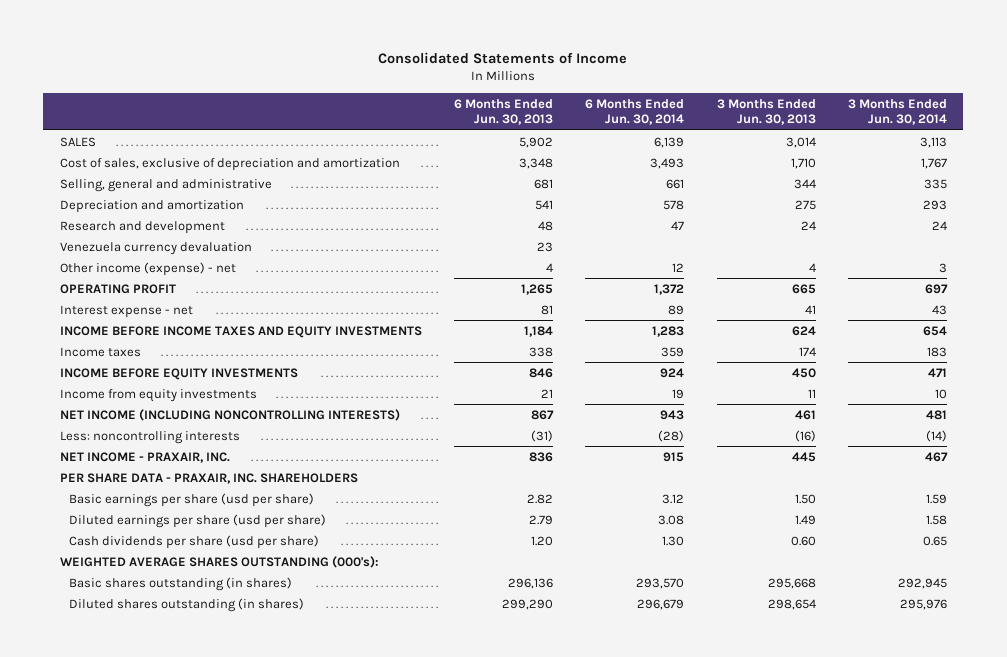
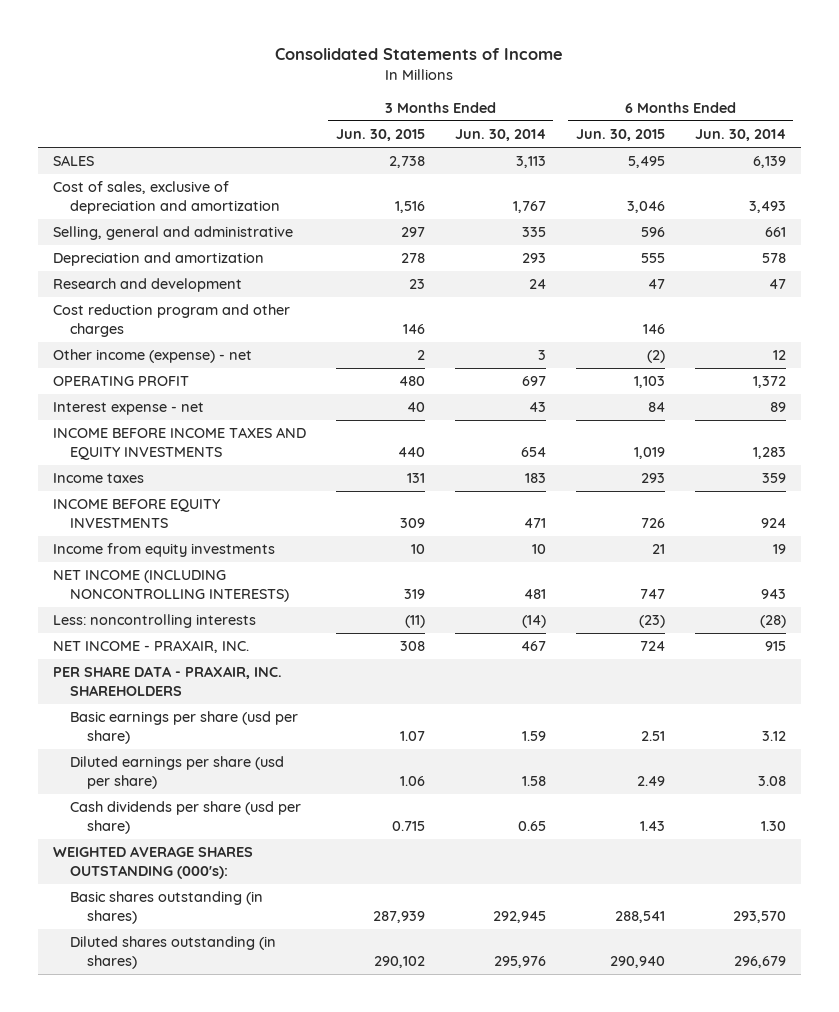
- | 6 Months Ended Jun. 30, 2013 | 6 Months Ended Jun. 30, 2014 | 3 Months Ended Jun. 30, 2013 | 3 Months Ended Jun. 30, 2014
+ | 3 Months Ended Jun. 30, 2015 | 3 Months Ended Jun. 30, 2014 | 6 Months Ended Jun. 30, 2015 | 6 Months Ended Jun. 30, 2014
- Venezuela currency devaluation | 23 | | |
+ Cost reduction program and other charges | 146 | | 146 |

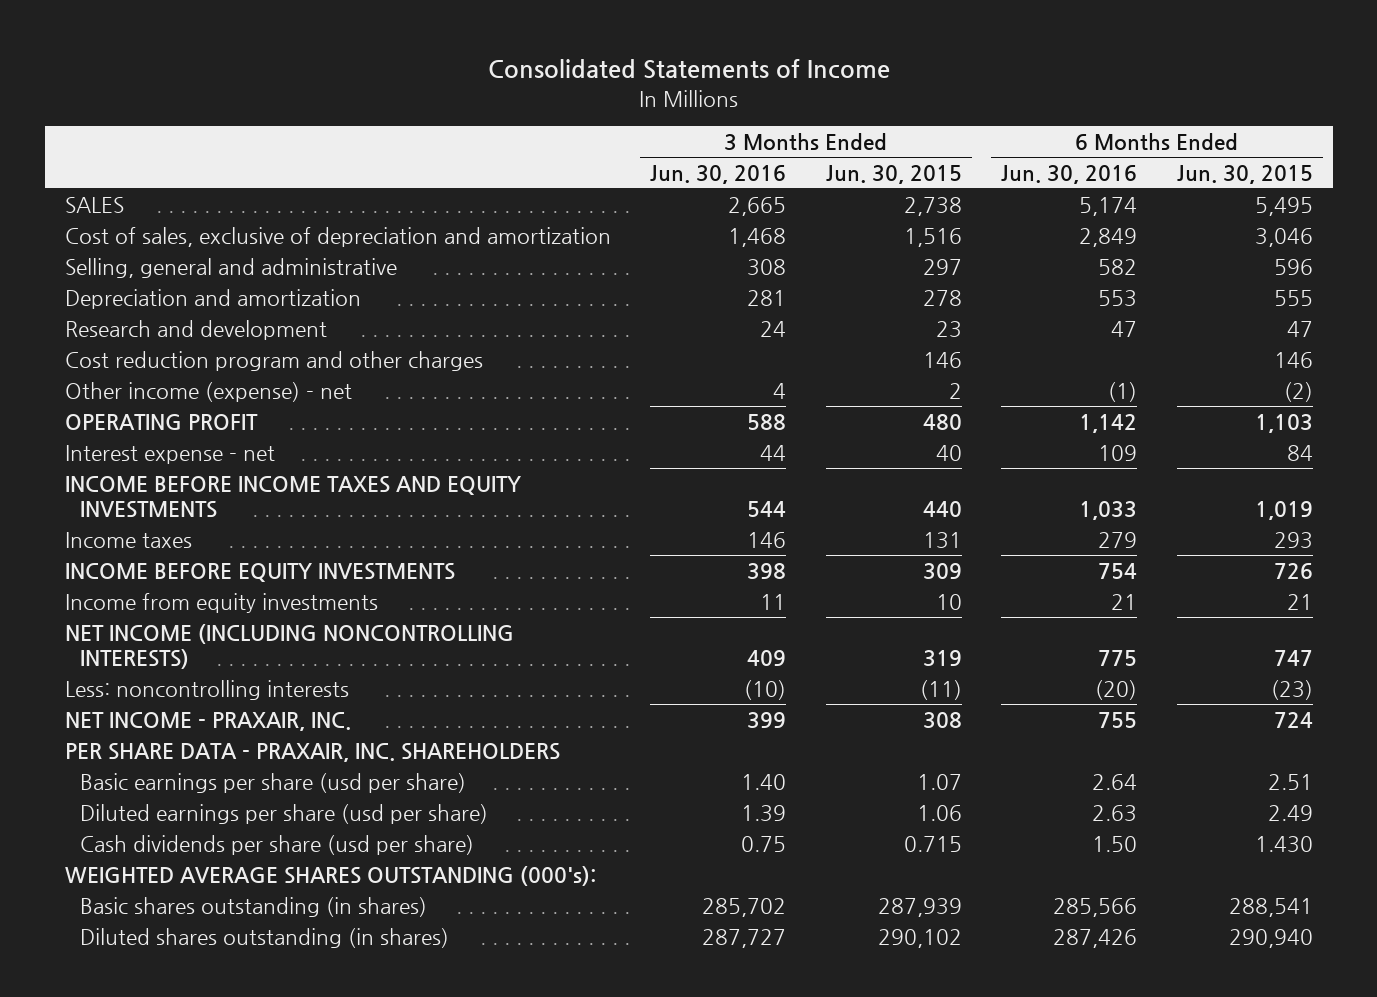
- | 3 Months Ended Jun. 30, 2015 | 3 Months Ended Jun. 30, 2014 | 6 Months Ended Jun. 30, 2015 | 6 Months Ended Jun. 30, 2014
+ | 3 Months Ended Jun. 30, 2016 | 3 Months Ended Jun. 30, 2015 | 6 Months Ended Jun. 30, 2016 | 6 Months Ended Jun. 30, 2015
- Cash dividends per share (usd per share) | 0.715 | 0.65 | 1.43 | 1.30
+ Cash dividends per share (usd per share) | 0.75 | 0.715 | 1.50 | 1.430

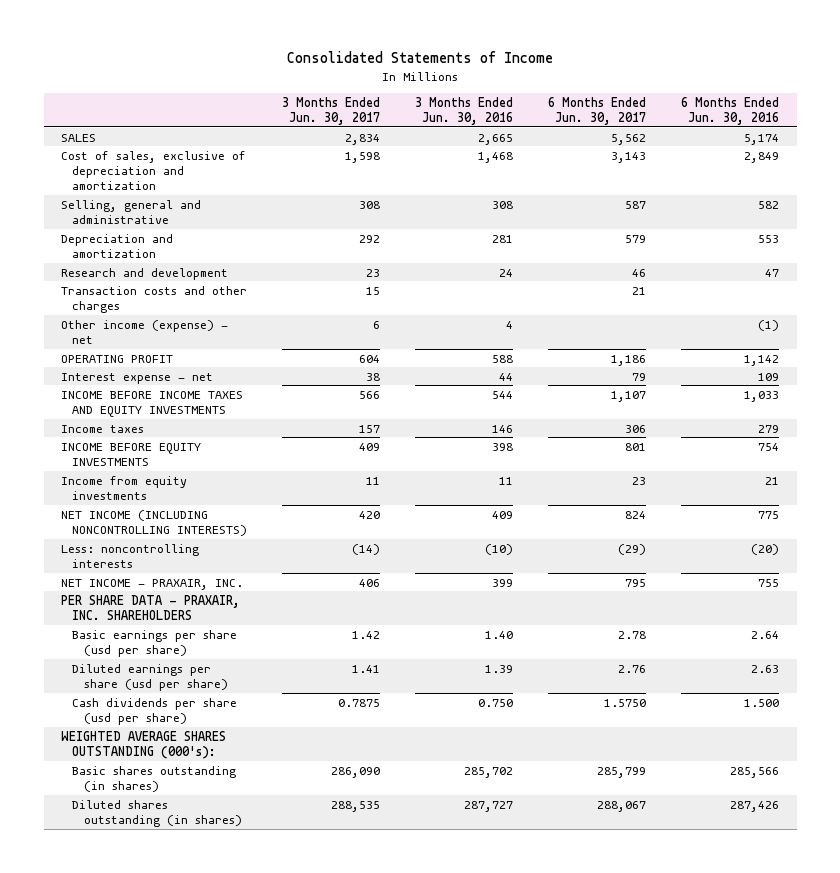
- | 3 Months Ended Jun. 30, 2016 | 3 Months Ended Jun. 30, 2015 | 6 Months Ended Jun. 30, 2016 | 6 Months Ended Jun. 30, 2015
+ | 3 Months Ended Jun. 30, 2017 | 3 Months Ended Jun. 30, 2016 | 6 Months Ended Jun. 30, 2017 | 6 Months Ended Jun. 30, 2016
- Cost reduction program and other charges | | 146 | | 146
+ Transaction costs and other charges | 15 | | 21 |
- Cash dividends per share (usd per share) | 0.75 | 0.715 | 1.50 | 1.430
+ Cash dividends per share (usd per share) | 0.7875 | 0.750 | 1.5750 | 1.500

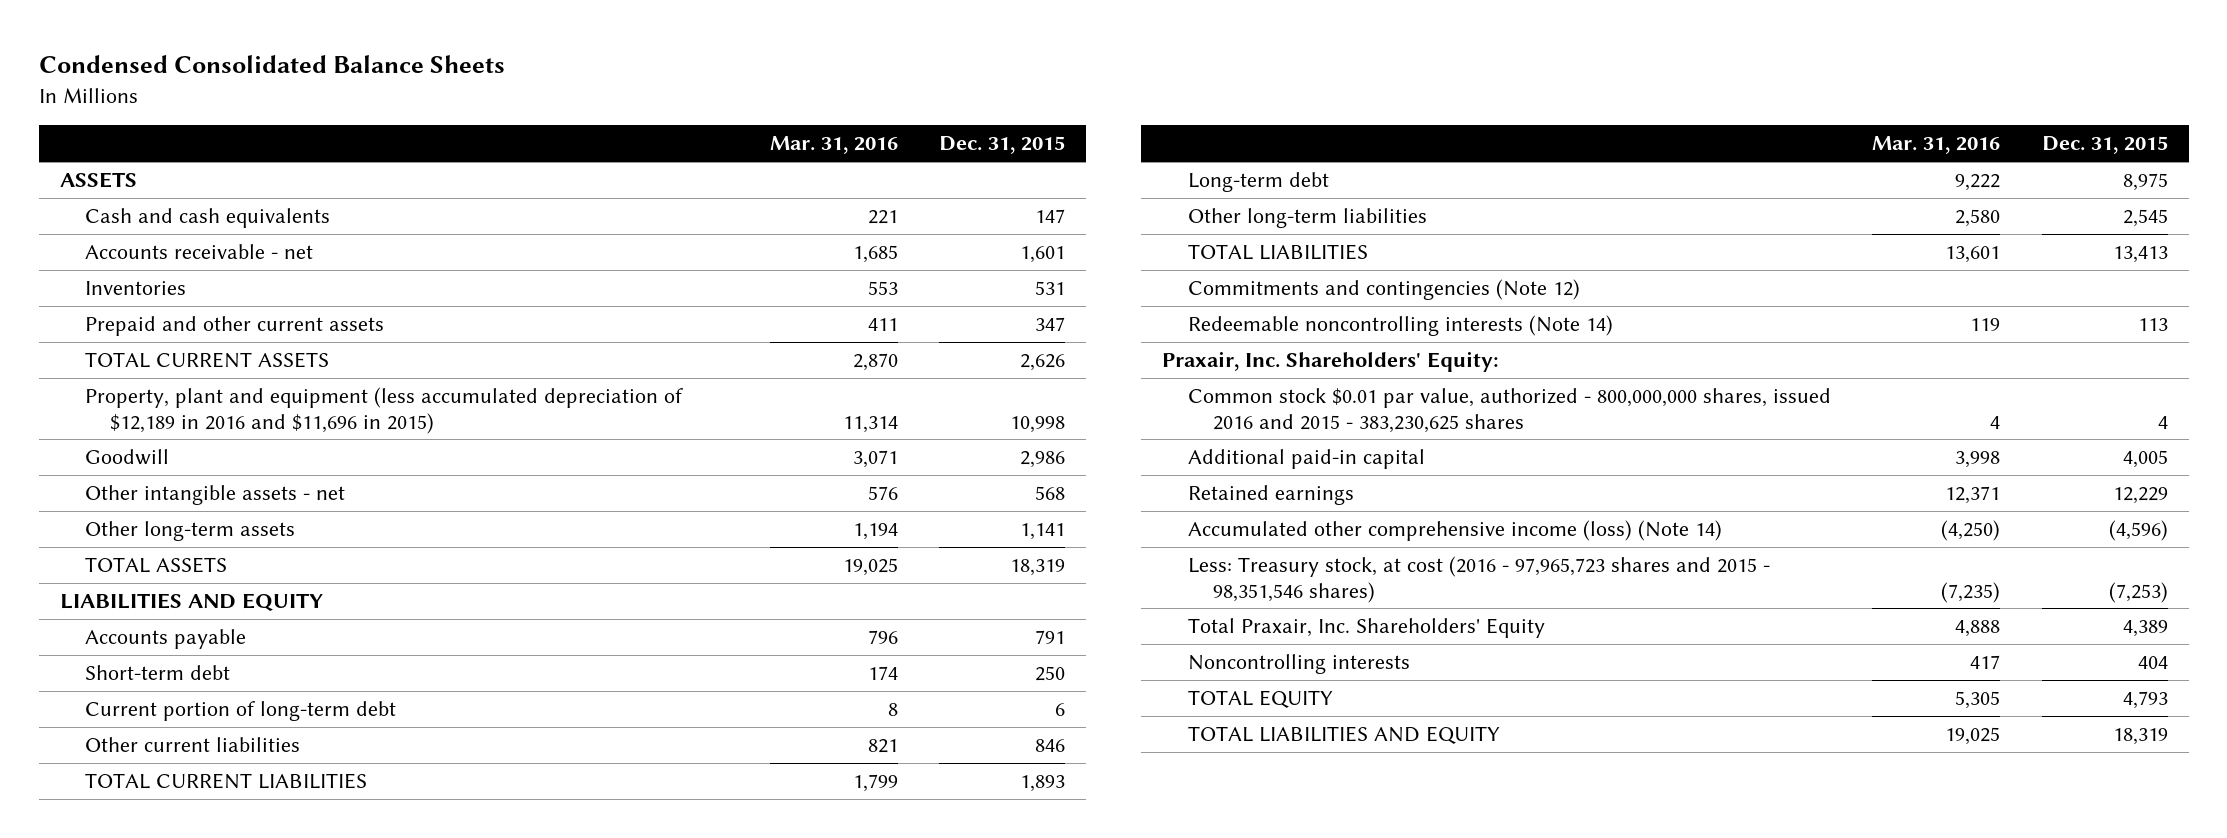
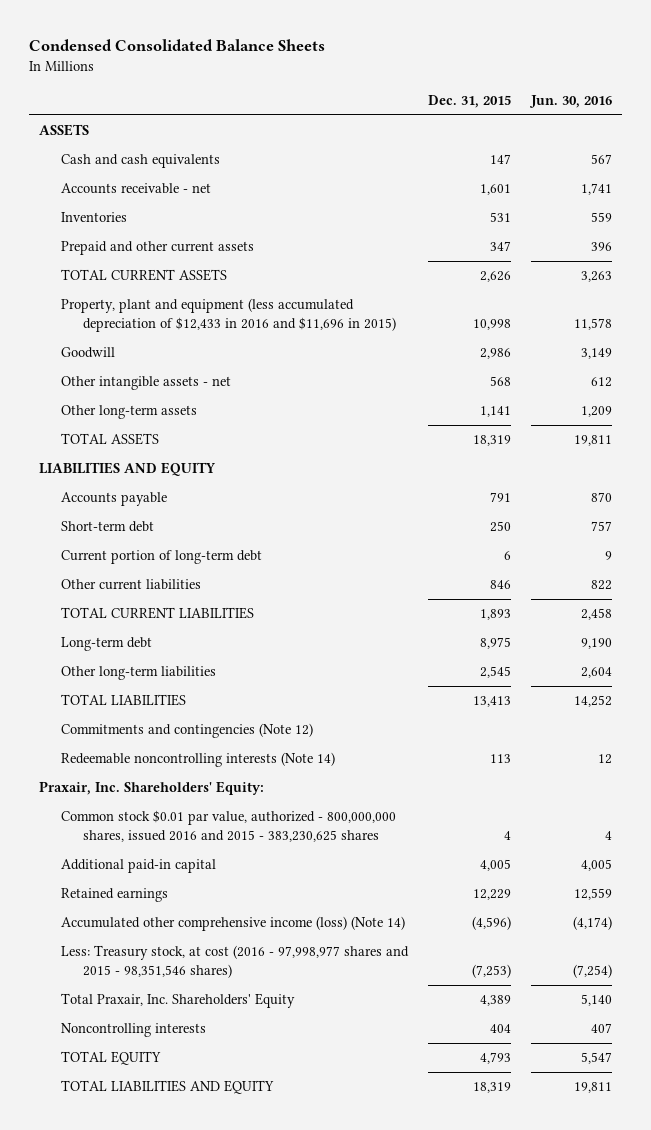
- | Mar. 31, 2016 | Dec. 31, 2015
+ | Dec. 31, 2015 | Jun. 30, 2016
- Property, plant and equipment (less accumulated depreciation of $12,189 in 2016 and $11,696 in 2015) | 11,314 | 10,998
+ Property, plant and equipment (less accumulated depreciation of $12,433 in 2016 and $11,696 in 2015) | 10,998 | 11,578
- Less: Treasury stock, at cost (2016 - 97,965,723 shares and 2015 - 98,351,546 shares) | (7,235) | (7,253)
+ Less: Treasury stock, at cost (2016 - 97,998,977 shares and 2015 - 98,351,546 shares) | (7,253) | (7,254)

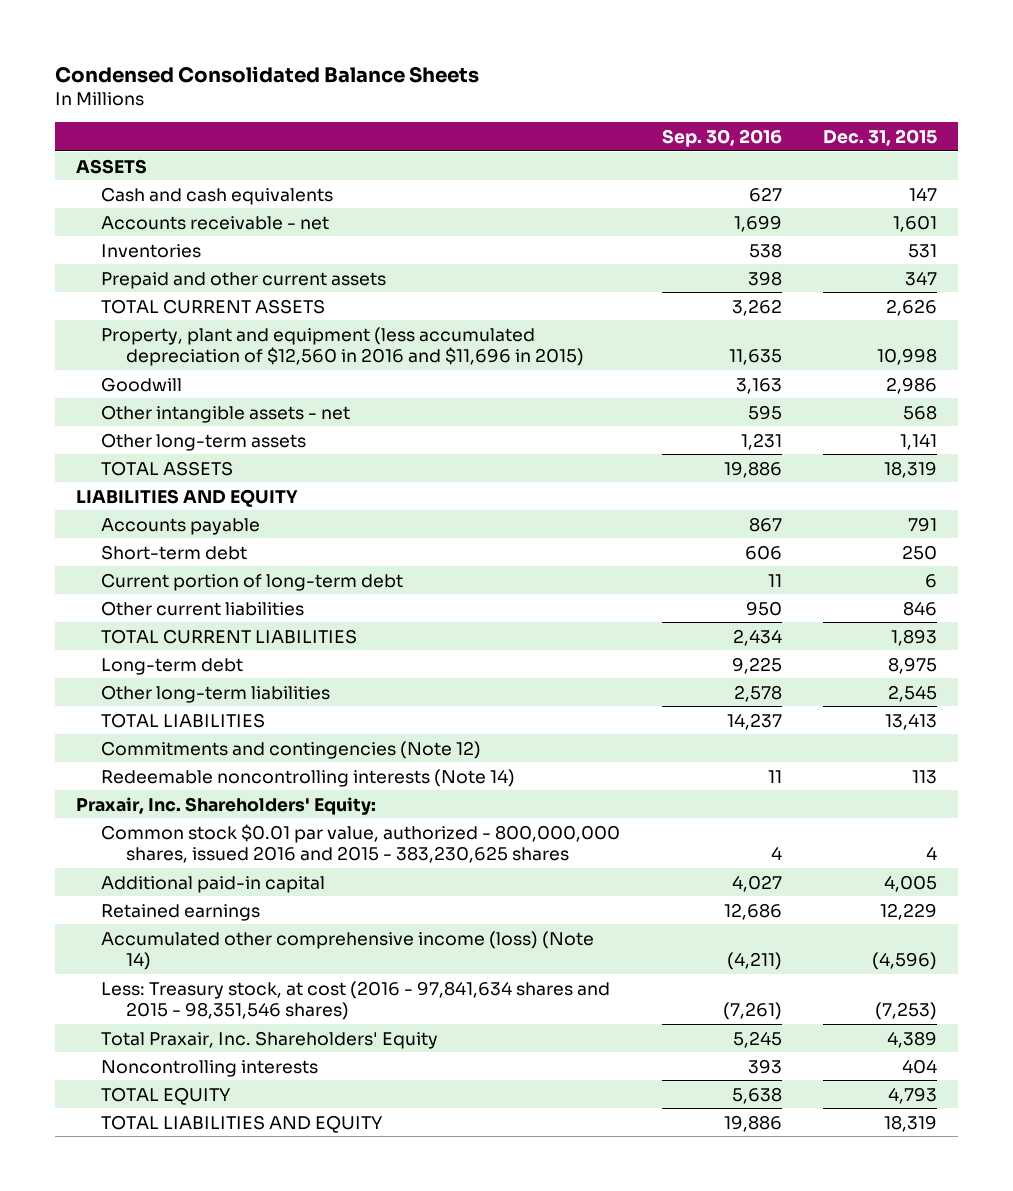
- | Dec. 31, 2015 | Jun. 30, 2016
+ | Sep. 30, 2016 | Dec. 31, 2015
- Property, plant and equipment (less accumulated depreciation of $12,433 in 2016 and $11,696 in 2015) | 10,998 | 11,578
+ Property, plant and equipment (less accumulated depreciation of $12,560 in 2016 and $11,696 in 2015) | 11,635 | 10,998
- Less: Treasury stock, at cost (2016 - 97,998,977 shares and 2015 - 98,351,546 shares) | (7,253) | (7,254)
+ Less: Treasury stock, at cost (2016 - 97,841,634 shares and 2015 - 98,351,546 shares) | (7,261) | (7,253)

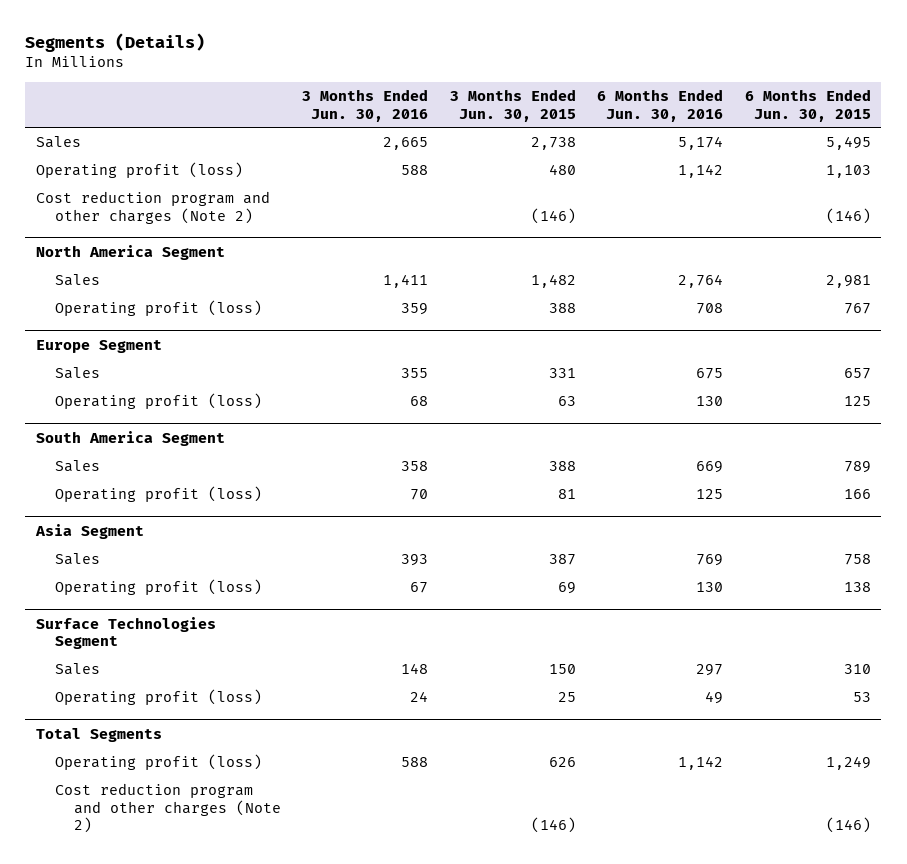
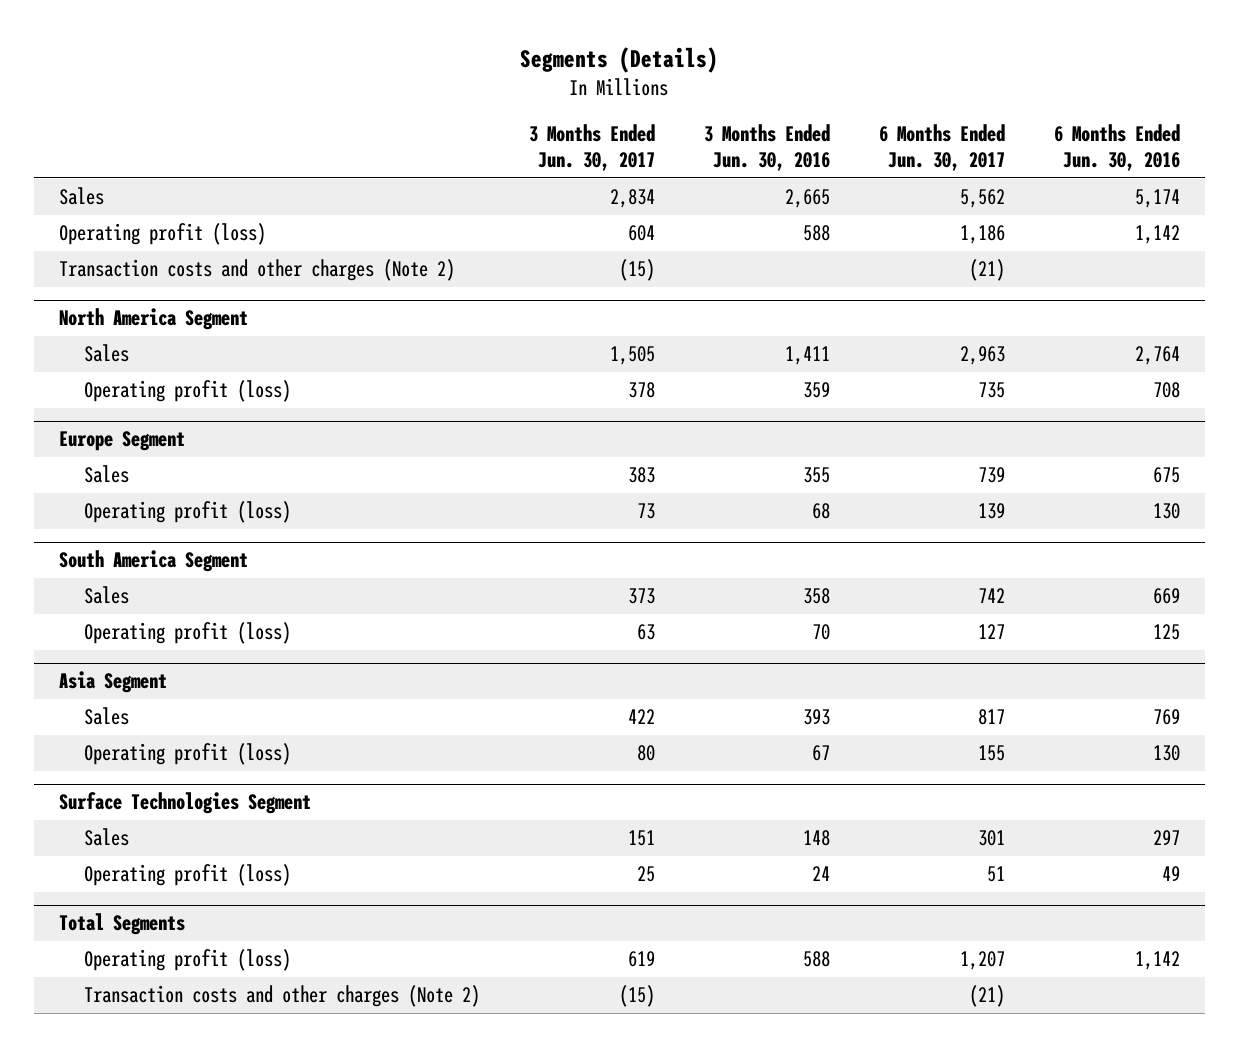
- | 3 Months Ended Jun. 30, 2016 | 3 Months Ended Jun. 30, 2015 | 6 Months Ended Jun. 30, 2016 | 6 Months Ended Jun. 30, 2015
+ | 3 Months Ended Jun. 30, 2017 | 3 Months Ended Jun. 30, 2016 | 6 Months Ended Jun. 30, 2017 | 6 Months Ended Jun. 30, 2016
- Cost reduction program and other charges (Note 2) | | (146) | | (146)
+ Transaction costs and other charges (Note 2) | (15) | | (21) |
@ Total Segments
- Cost reduction program and other charges (Note 2) | | (146) | | (146)
+ Transaction costs and other charges (Note 2) | (15) | | (21) |

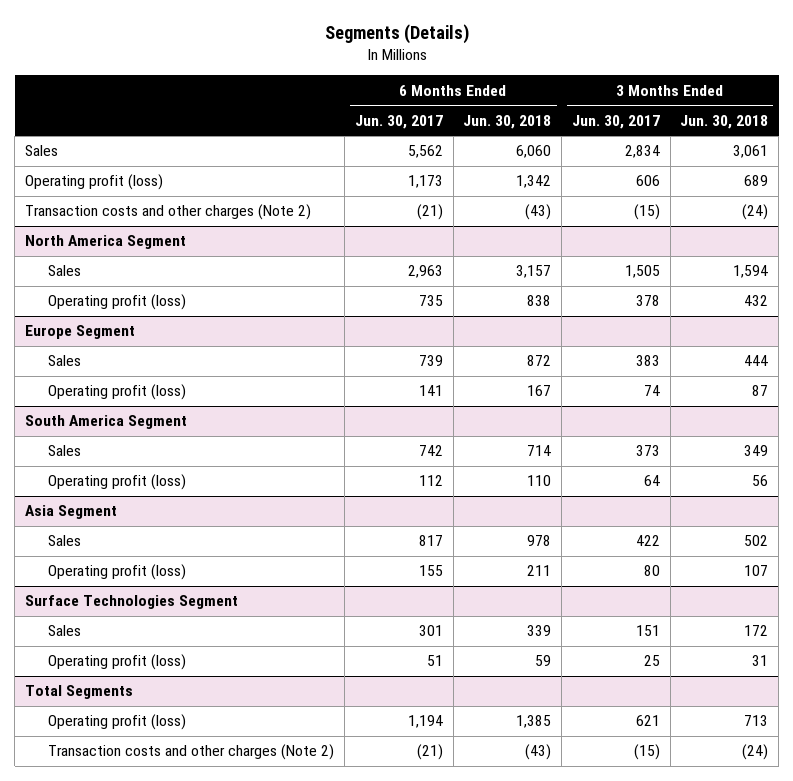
- | 3 Months Ended Jun. 30, 2017 | 3 Months Ended Jun. 30, 2016 | 6 Months Ended Jun. 30, 2017 | 6 Months Ended Jun. 30, 2016
+ | 6 Months Ended Jun. 30, 2017 | 6 Months Ended Jun. 30, 2018 | 3 Months Ended Jun. 30, 2017 | 3 Months Ended Jun. 30, 2018
- Operating profit (loss) | 604 | 588 | 1,186 | 1,142
+ Operating profit (loss) | 1,173 | 1,342 | 606 | 689
@ Europe Segment
- Operating profit (loss) | 73 | 68 | 139 | 130
+ Operating profit (loss) | 141 | 167 | 74 | 87
@ South America Segment
- Operating profit (loss) | 63 | 70 | 127 | 125
+ Operating profit (loss) | 112 | 110 | 64 | 56
@ Total Segments
- Operating profit (loss) | 619 | 588 | 1,207 | 1,142
+ Operating profit (loss) | 1,194 | 1,385 | 621 | 713

